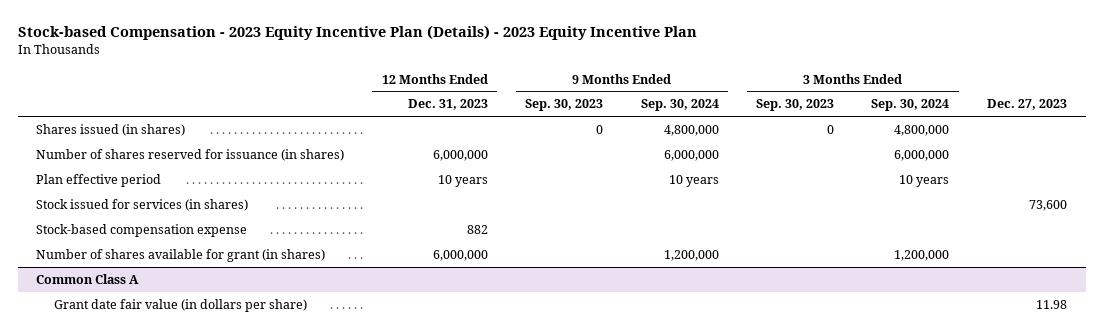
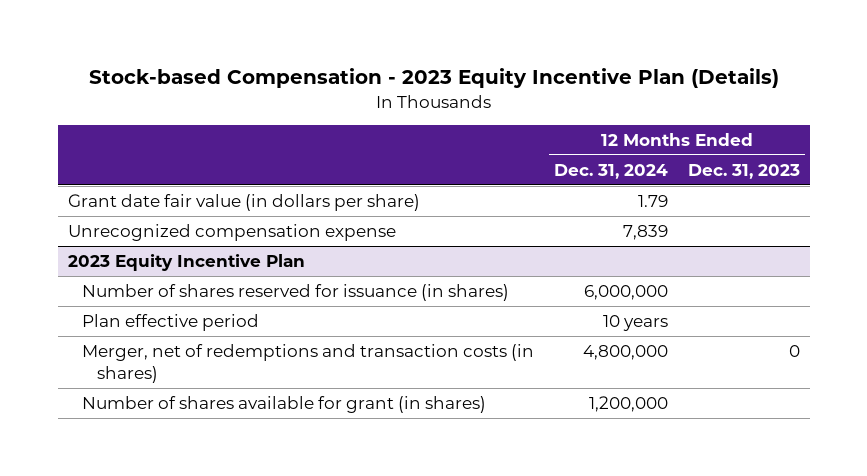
- Stock-based Compensation - 2023 Equity Incentive Plan (Details) - 2023 Equity Incentive Plan
+ Stock-based Compensation - 2023 Equity Incentive Plan (Details)
- | 12 Months Ended Dec. 31, 2023 | 9 Months Ended Sep. 30, 2023 | 9 Months Ended Sep. 30, 2024 | 3 Months Ended Sep. 30, 2023 | 3 Months Ended Sep. 30, 2024 | Dec. 27, 2023
+ | 12 Months Ended Dec. 31, 2024 | 12 Months Ended Dec. 31, 2023
- Shares issued (in shares) | | 0 | 4,800,000 | 0 | 4,800,000 |
- Number of shares reserved for issuance (in shares) | 6,000,000 | | 6,000,000 | | 6,000,000 |
- Plan effective period | 10 years | | 10 years | | 10 years |
- Stock issued for services (in shares) | | | | | | 73,600
- Stock-based compensation expense | 882 | | | | |
- Number of shares available for grant (in shares) | 6,000,000 | | 1,200,000 | | 1,200,000 |
- Common Class A
- Grant date fair value (in dollars per share) | | | | | | 11.98
+ Grant date fair value (in dollars per share) | 1.79 |
+ Unrecognized compensation expense | 7,839 |
+ 2023 Equity Incentive Plan
+ Number of shares reserved for issuance (in shares) | 6,000,000 |
+ Plan effective period | 10 years |
+ Merger, net of redemptions and transaction costs (in shares) | 4,800,000 | 0
+ Number of shares available for grant (in shares) | 1,200,000 |

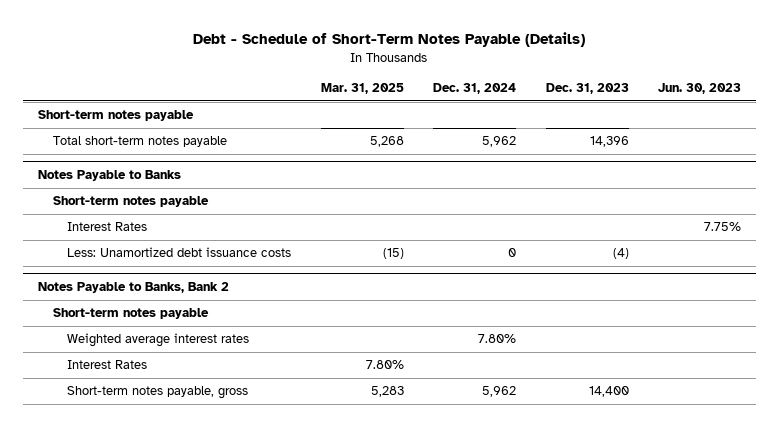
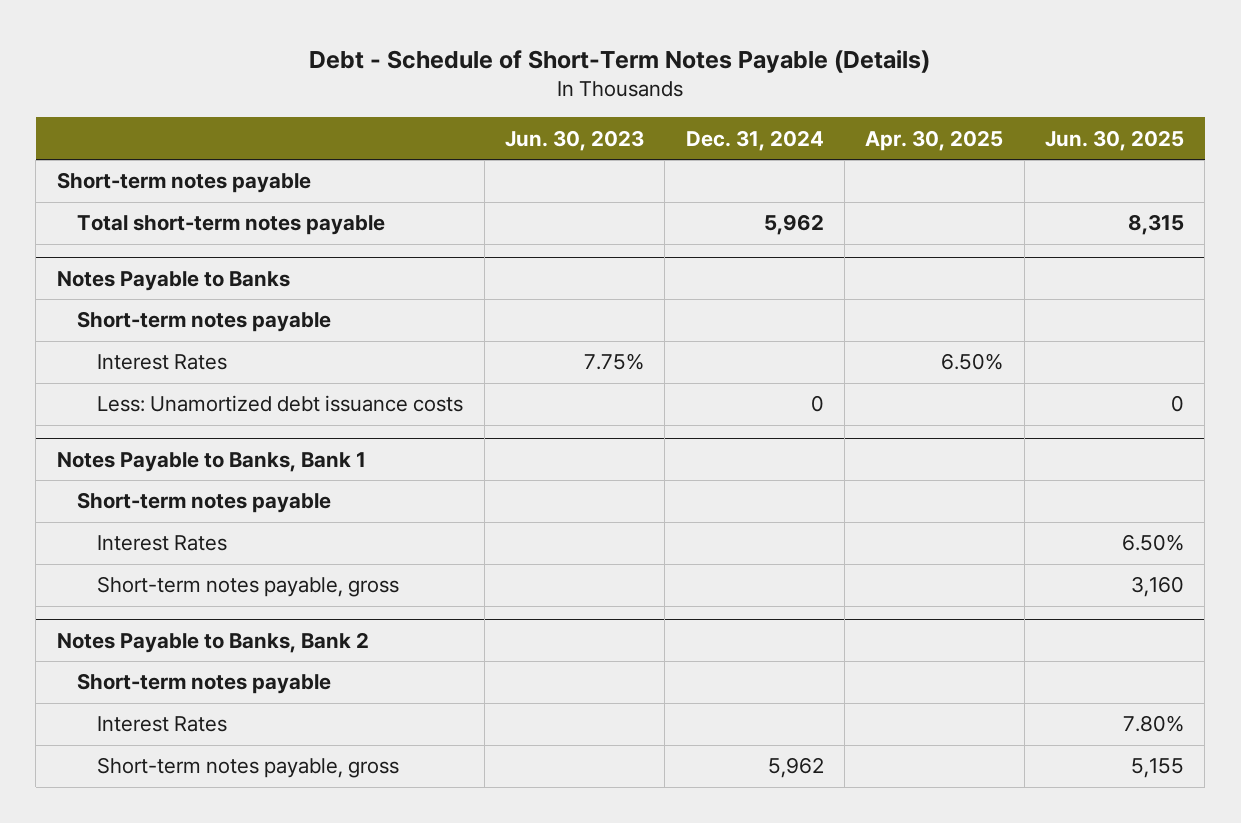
- | Mar. 31, 2025 | Dec. 31, 2024 | Dec. 31, 2023 | Jun. 30, 2023
+ | Jun. 30, 2023 | Dec. 31, 2024 | Apr. 30, 2025 | Jun. 30, 2025
+ Notes Payable to Banks, Bank 1
+ Short-term notes payable
+ Interest Rates | | | | 6.50%
+ Short-term notes payable, gross | | | | 3,160
@ Notes Payable to Banks, Bank 2
- Weighted average interest rates | | 7.80% | |

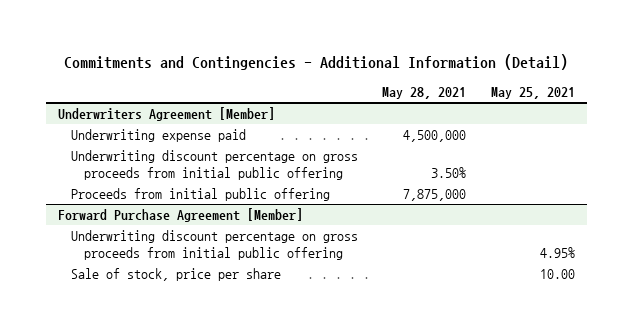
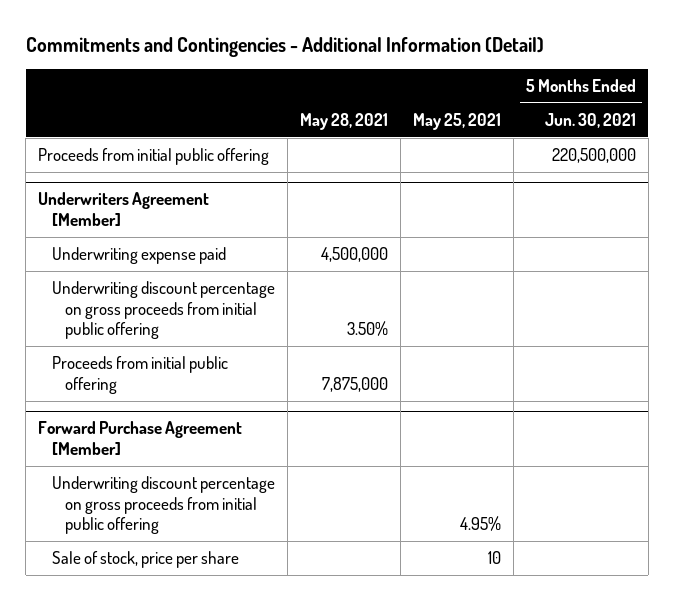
- | May 28, 2021 | May 25, 2021
+ | May 28, 2021 | May 25, 2021 | 5 Months Ended Jun. 30, 2021
+ Proceeds from initial public offering | | | 220,500,000
@ Forward Purchase Agreement [Member]
- Sale of stock, price per share | | 10.00
+ Sale of stock, price per share | | 10 |

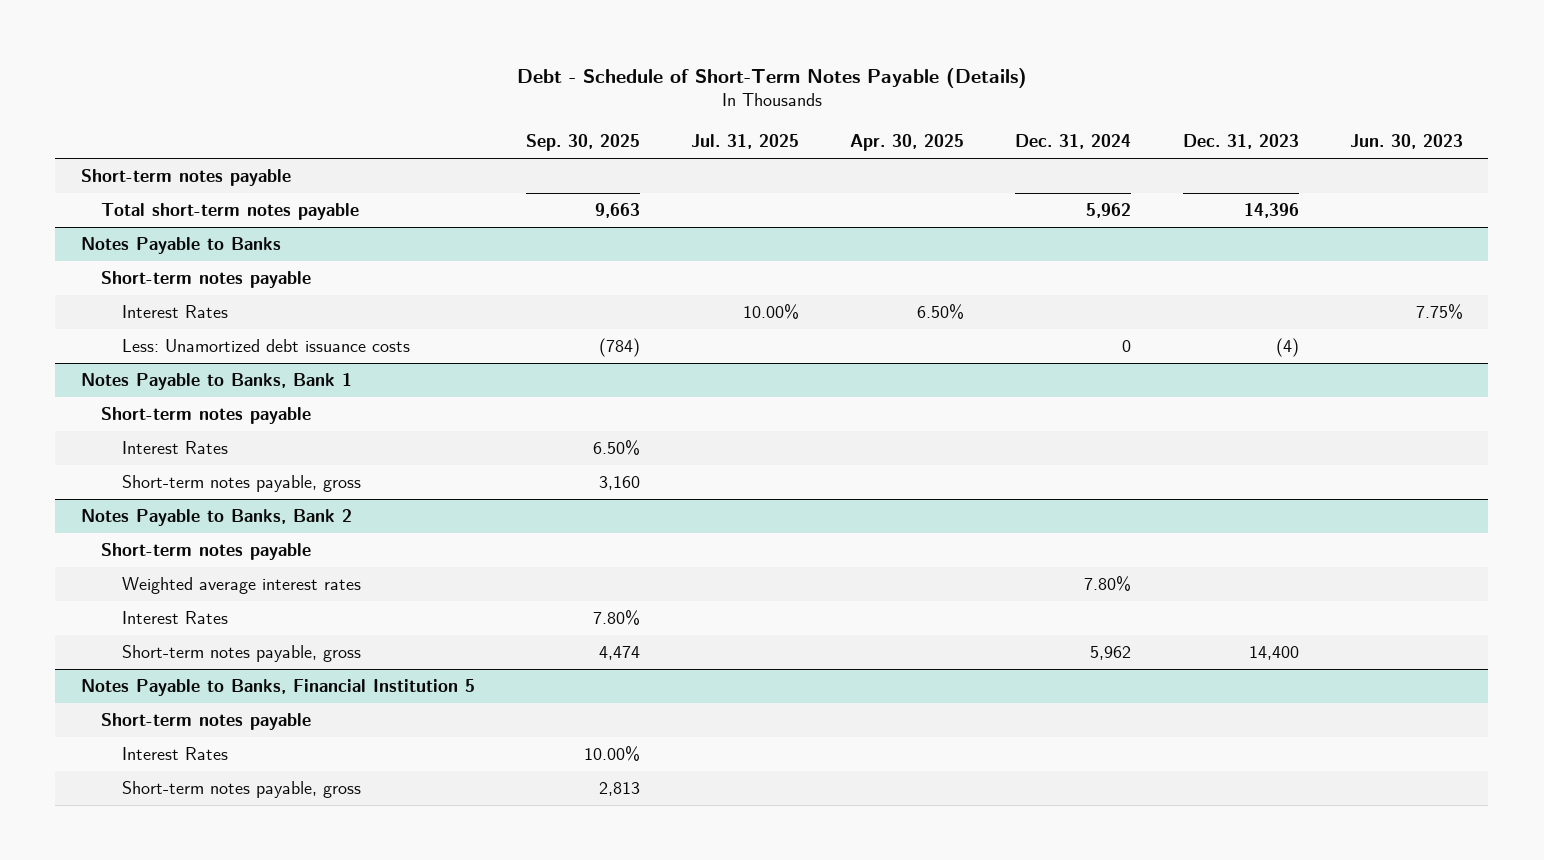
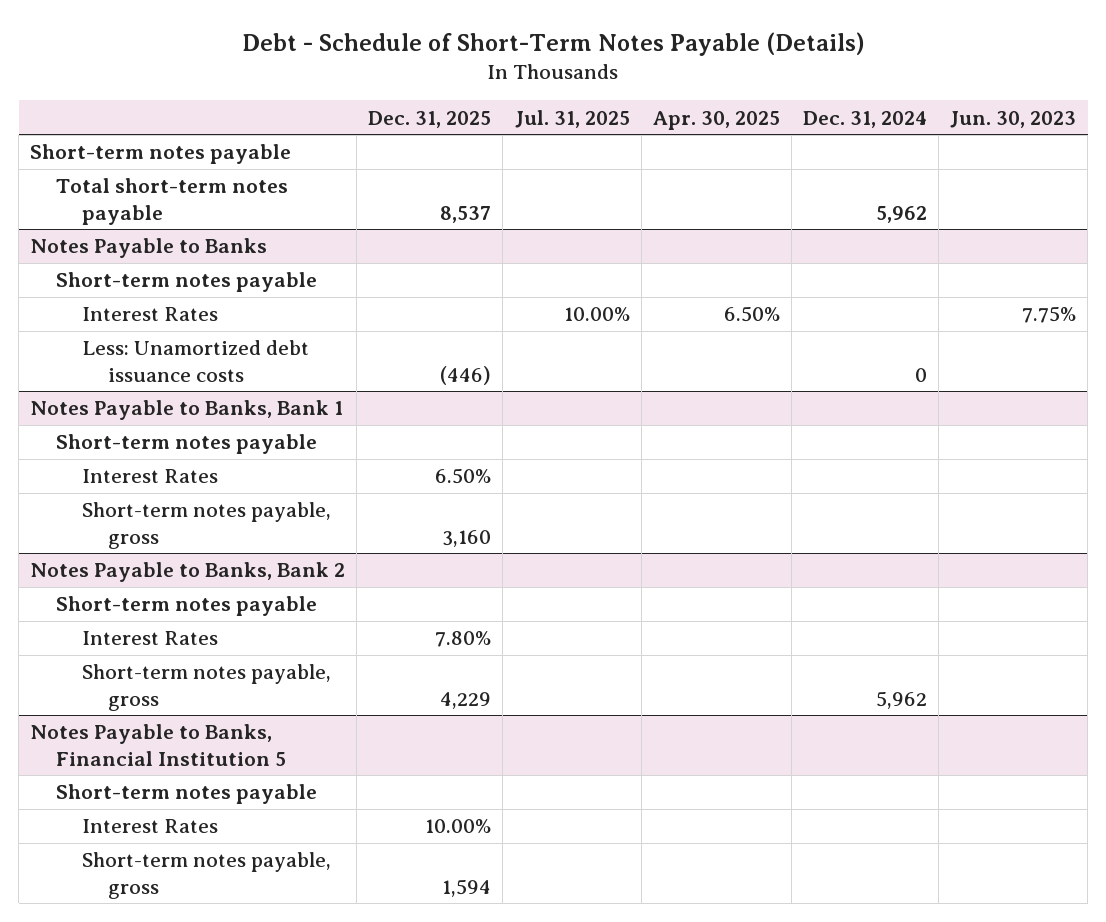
- | Sep. 30, 2025 | Jul. 31, 2025 | Apr. 30, 2025 | Dec. 31, 2024 | Dec. 31, 2023 | Jun. 30, 2023
+ | Dec. 31, 2025 | Jul. 31, 2025 | Apr. 30, 2025 | Dec. 31, 2024 | Jun. 30, 2023
@ Notes Payable to Banks, Bank 2
- Weighted average interest rates | | | | 7.80% | |

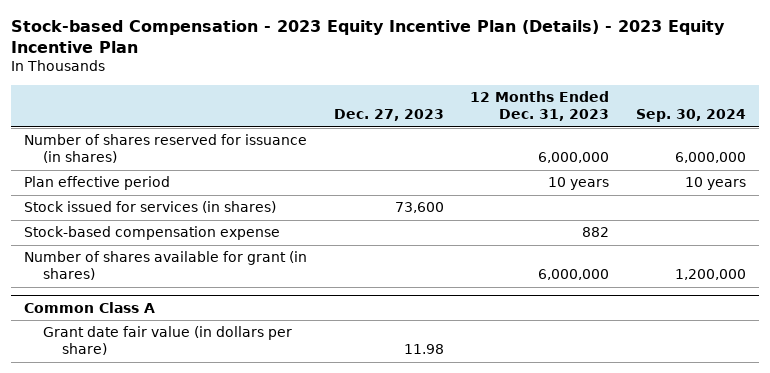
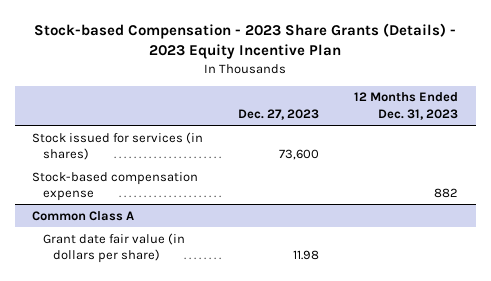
- Stock-based Compensation - 2023 Equity Incentive Plan (Details) - 2023 Equity Incentive Plan
+ Stock-based Compensation - 2023 Share Grants (Details) - 2023 Equity Incentive Plan
- | Dec. 27, 2023 | 12 Months Ended Dec. 31, 2023 | Sep. 30, 2024
+ | Dec. 27, 2023 | 12 Months Ended Dec. 31, 2023
- Number of shares reserved for issuance (in shares) | | 6,000,000 | 6,000,000
- Plan effective period | | 10 years | 10 years
- Number of shares available for grant (in shares) | | 6,000,000 | 1,200,000

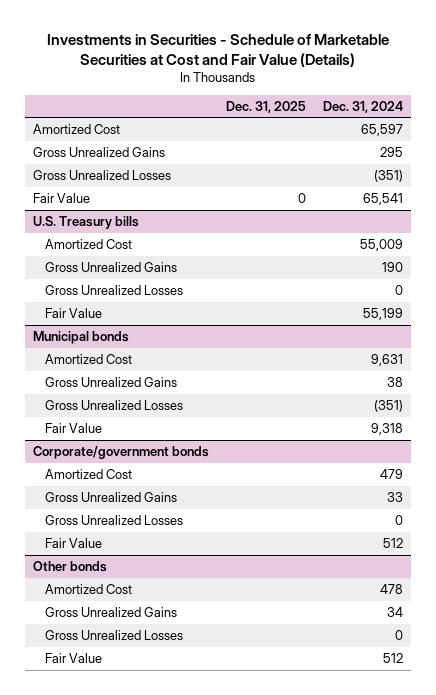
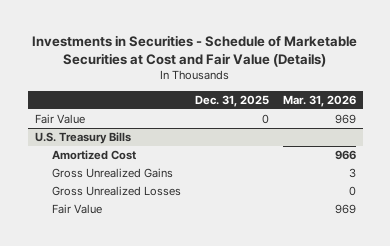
- | Dec. 31, 2025 | Dec. 31, 2024
+ | Dec. 31, 2025 | Mar. 31, 2026
- Amortized Cost | | 65,597
- Gross Unrealized Gains | | 295
- Gross Unrealized Losses | | (351)
- U.S. Treasury bills
+ U.S. Treasury Bills
- Municipal bonds
- Amortized Cost | | 9,631
- Gross Unrealized Gains | | 38
- Gross Unrealized Losses | | (351)
- Fair Value | | 9,318
- Corporate/government bonds
- Amortized Cost | | 479
- Gross Unrealized Gains | | 33
- Gross Unrealized Losses | | 0
- Fair Value | | 512
- Other bonds
- Amortized Cost | | 478
- Gross Unrealized Gains | | 34
- Gross Unrealized Losses | | 0
- Fair Value | | 512

